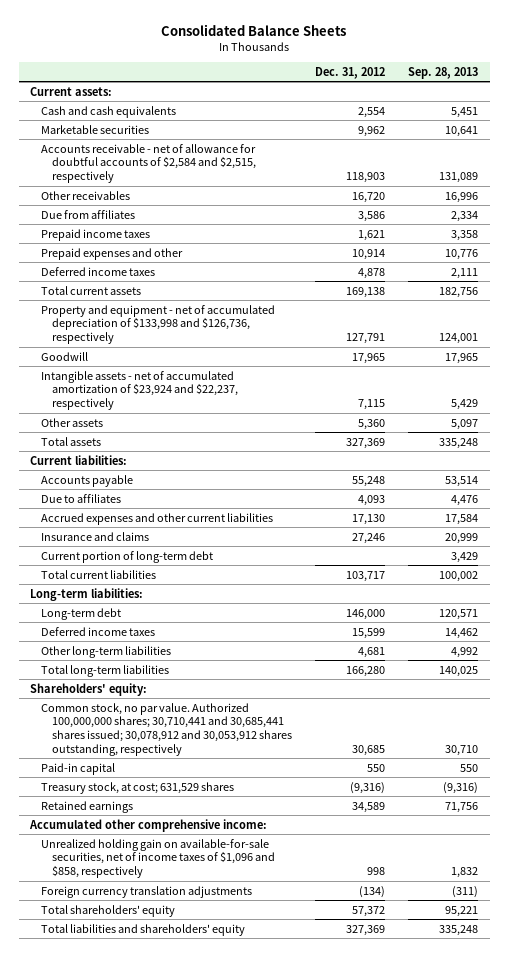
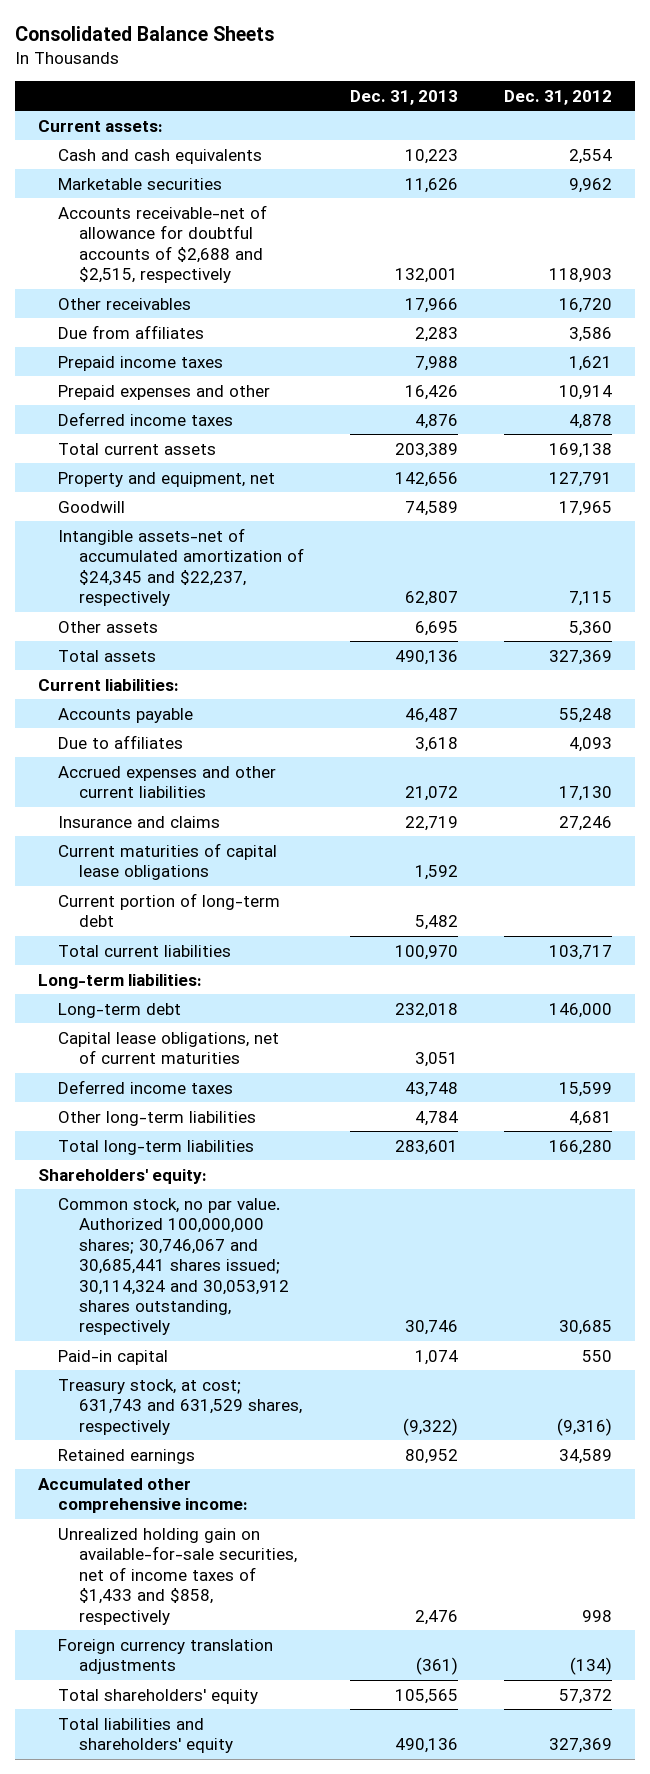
- | Dec. 31, 2012 | Sep. 28, 2013
+ | Dec. 31, 2013 | Dec. 31, 2012
- Accounts receivable - net of allowance for doubtful accounts of $2,584 and $2,515, respectively | 118,903 | 131,089
+ Accounts receivable-net of allowance for doubtful accounts of $2,688 and $2,515, respectively | 132,001 | 118,903
- Property and equipment - net of accumulated depreciation of $133,998 and $126,736, respectively | 127,791 | 124,001
+ Property and equipment, net | 142,656 | 127,791
- Intangible assets - net of accumulated amortization of $23,924 and $22,237, respectively | 7,115 | 5,429
+ Intangible assets-net of accumulated amortization of $24,345 and $22,237, respectively | 62,807 | 7,115
+ Current maturities of capital lease obligations | 1,592 |
+ Capital lease obligations, net of current maturities | 3,051 |
- Common stock, no par value. Authorized 100,000,000 shares; 30,710,441 and 30,685,441 shares issued; 30,078,912 and 30,053,912 shares outstanding, respectively | 30,685 | 30,710
+ Common stock, no par value. Authorized 100,000,000 shares; 30,746,067 and 30,685,441 shares issued; 30,114,324 and 30,053,912 shares outstanding, respectively | 30,746 | 30,685
- Treasury stock, at cost; 631,529 shares | (9,316) | (9,316)
+ Treasury stock, at cost; 631,743 and 631,529 shares, respectively | (9,322) | (9,316)
- Unrealized holding gain on available-for-sale securities, net of income taxes of $1,096 and $858, respectively | 998 | 1,832
+ Unrealized holding gain on available-for-sale securities, net of income taxes of $1,433 and $858, respectively | 2,476 | 998

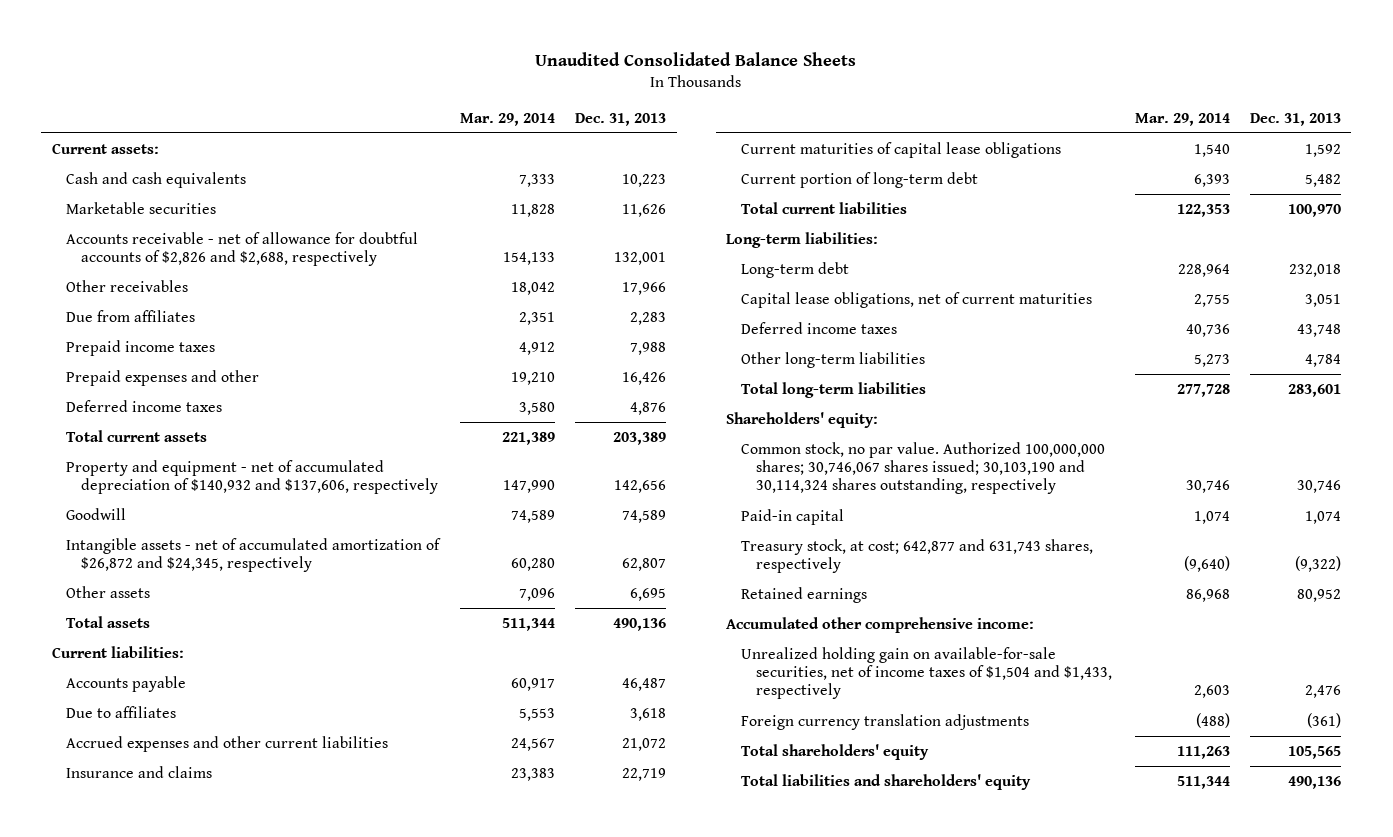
- Consolidated Balance Sheets
+ Unaudited Consolidated Balance Sheets
- | Dec. 31, 2013 | Dec. 31, 2012
+ | Mar. 29, 2014 | Dec. 31, 2013
- Accounts receivable-net of allowance for doubtful accounts of $2,688 and $2,515, respectively | 132,001 | 118,903
+ Accounts receivable - net of allowance for doubtful accounts of $2,826 and $2,688, respectively | 154,133 | 132,001
- Property and equipment, net | 142,656 | 127,791
+ Property and equipment - net of accumulated depreciation of $140,932 and $137,606, respectively | 147,990 | 142,656
- Intangible assets-net of accumulated amortization of $24,345 and $22,237, respectively | 62,807 | 7,115
+ Intangible assets - net of accumulated amortization of $26,872 and $24,345, respectively | 60,280 | 62,807
- Common stock, no par value. Authorized 100,000,000 shares; 30,746,067 and 30,685,441 shares issued; 30,114,324 and 30,053,912 shares outstanding, respectively | 30,746 | 30,685
+ Common stock, no par value. Authorized 100,000,000 shares; 30,746,067 shares issued; 30,103,190 and 30,114,324 shares outstanding, respectively | 30,746 | 30,746
- Treasury stock, at cost; 631,743 and 631,529 shares, respectively | (9,322) | (9,316)
+ Treasury stock, at cost; 642,877 and 631,743 shares, respectively | (9,640) | (9,322)
- Unrealized holding gain on available-for-sale securities, net of income taxes of $1,433 and $858, respectively | 2,476 | 998
+ Unrealized holding gain on available-for-sale securities, net of income taxes of $1,504 and $1,433, respectively | 2,603 | 2,476

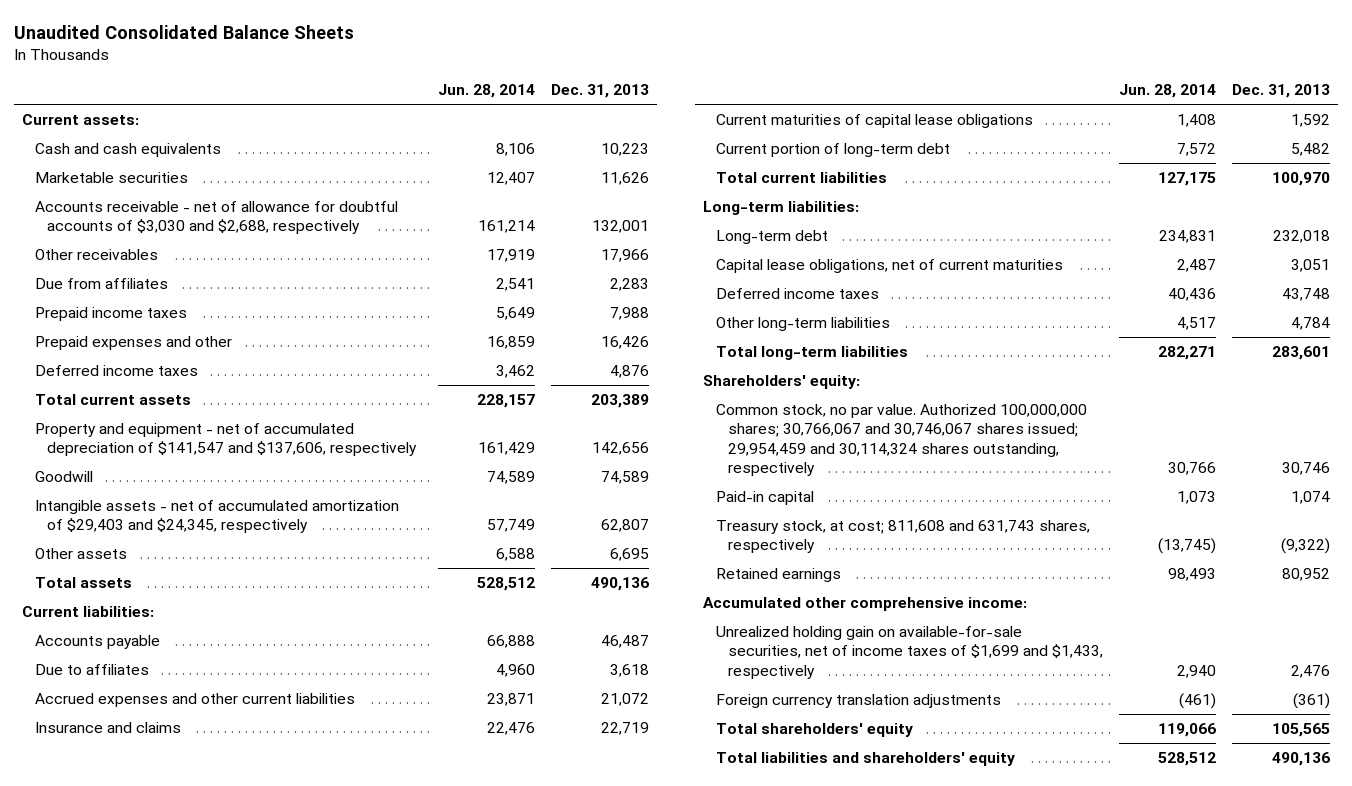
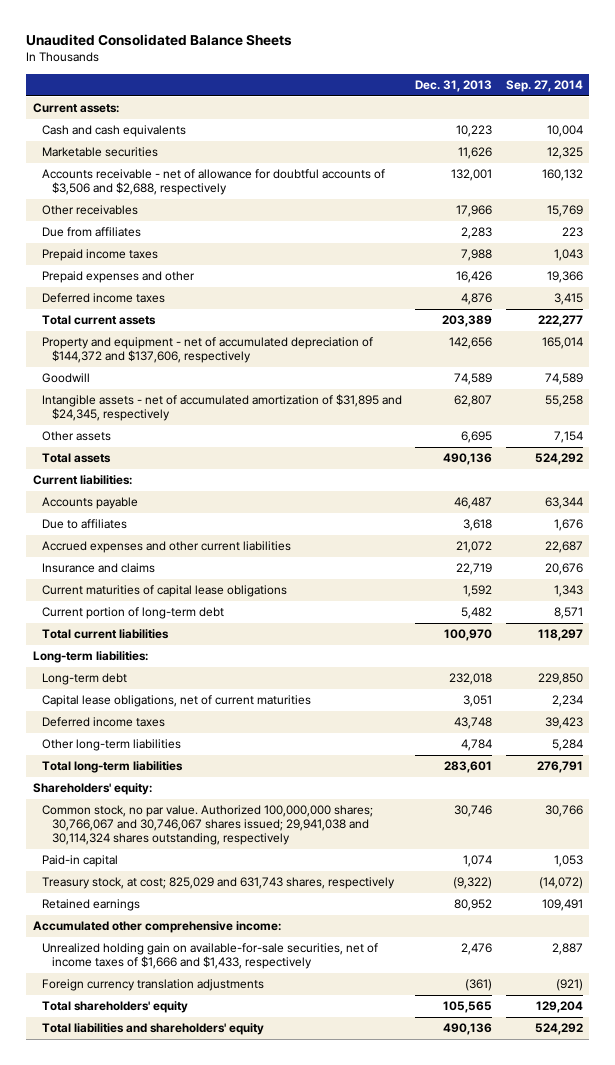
- | Jun. 28, 2014 | Dec. 31, 2013
+ | Dec. 31, 2013 | Sep. 27, 2014
- Accounts receivable - net of allowance for doubtful accounts of $3,030 and $2,688, respectively | 161,214 | 132,001
+ Accounts receivable - net of allowance for doubtful accounts of $3,506 and $2,688, respectively | 132,001 | 160,132
- Property and equipment - net of accumulated depreciation of $141,547 and $137,606, respectively | 161,429 | 142,656
+ Property and equipment - net of accumulated depreciation of $144,372 and $137,606, respectively | 142,656 | 165,014
- Intangible assets - net of accumulated amortization of $29,403 and $24,345, respectively | 57,749 | 62,807
+ Intangible assets - net of accumulated amortization of $31,895 and $24,345, respectively | 62,807 | 55,258
- Common stock, no par value. Authorized 100,000,000 shares; 30,766,067 and 30,746,067 shares issued; 29,954,459 and 30,114,324 shares outstanding, respectively | 30,766 | 30,746
+ Common stock, no par value. Authorized 100,000,000 shares; 30,766,067 and 30,746,067 shares issued; 29,941,038 and 30,114,324 shares outstanding, respectively | 30,746 | 30,766
- Treasury stock, at cost; 811,608 and 631,743 shares, respectively | (13,745) | (9,322)
+ Treasury stock, at cost; 825,029 and 631,743 shares, respectively | (9,322) | (14,072)
- Unrealized holding gain on available-for-sale securities, net of income taxes of $1,699 and $1,433, respectively | 2,940 | 2,476
+ Unrealized holding gain on available-for-sale securities, net of income taxes of $1,666 and $1,433, respectively | 2,476 | 2,887

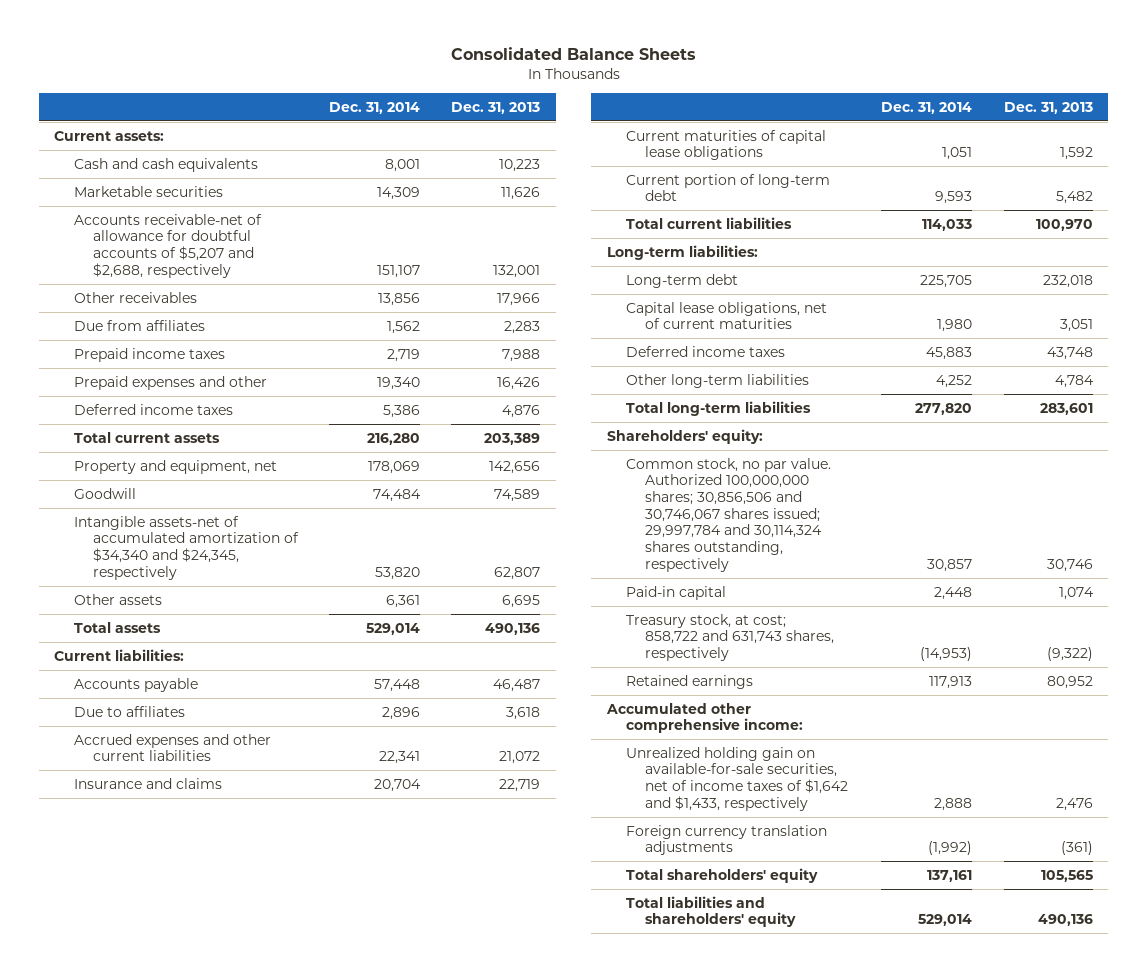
- Unaudited Consolidated Balance Sheets
+ Consolidated Balance Sheets
- | Dec. 31, 2013 | Sep. 27, 2014
+ | Dec. 31, 2014 | Dec. 31, 2013
- Accounts receivable - net of allowance for doubtful accounts of $3,506 and $2,688, respectively | 132,001 | 160,132
+ Accounts receivable-net of allowance for doubtful accounts of $5,207 and $2,688, respectively | 151,107 | 132,001
- Property and equipment - net of accumulated depreciation of $144,372 and $137,606, respectively | 142,656 | 165,014
+ Property and equipment, net | 178,069 | 142,656
- Intangible assets - net of accumulated amortization of $31,895 and $24,345, respectively | 62,807 | 55,258
+ Intangible assets-net of accumulated amortization of $34,340 and $24,345, respectively | 53,820 | 62,807
- Common stock, no par value. Authorized 100,000,000 shares; 30,766,067 and 30,746,067 shares issued; 29,941,038 and 30,114,324 shares outstanding, respectively | 30,746 | 30,766
+ Common stock, no par value. Authorized 100,000,000 shares; 30,856,506 and 30,746,067 shares issued; 29,997,784 and 30,114,324 shares outstanding, respectively | 30,857 | 30,746
- Treasury stock, at cost; 825,029 and 631,743 shares, respectively | (9,322) | (14,072)
+ Treasury stock, at cost; 858,722 and 631,743 shares, respectively | (14,953) | (9,322)
- Unrealized holding gain on available-for-sale securities, net of income taxes of $1,666 and $1,433, respectively | 2,476 | 2,887
+ Unrealized holding gain on available-for-sale securities, net of income taxes of $1,642 and $1,433, respectively | 2,888 | 2,476

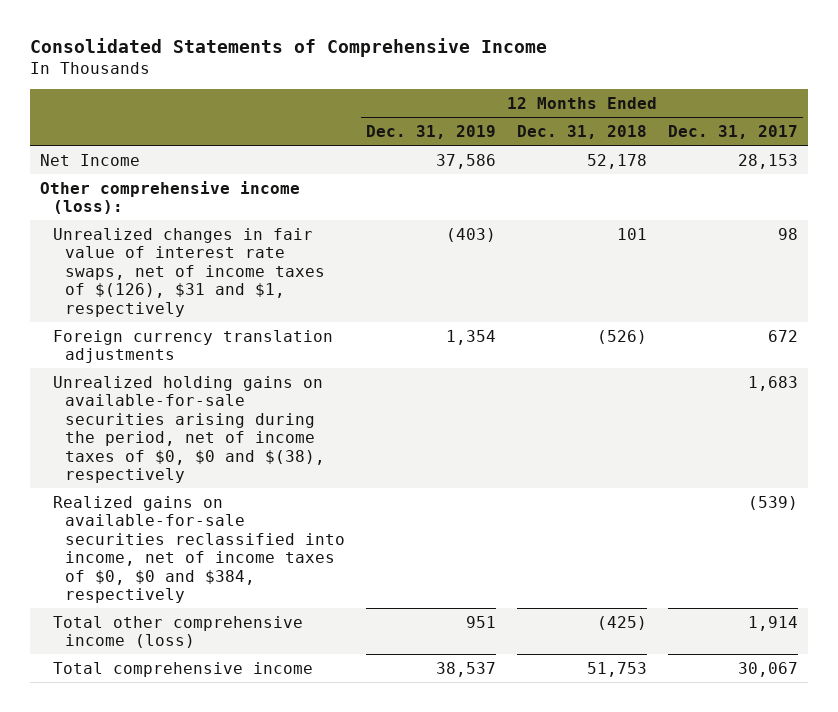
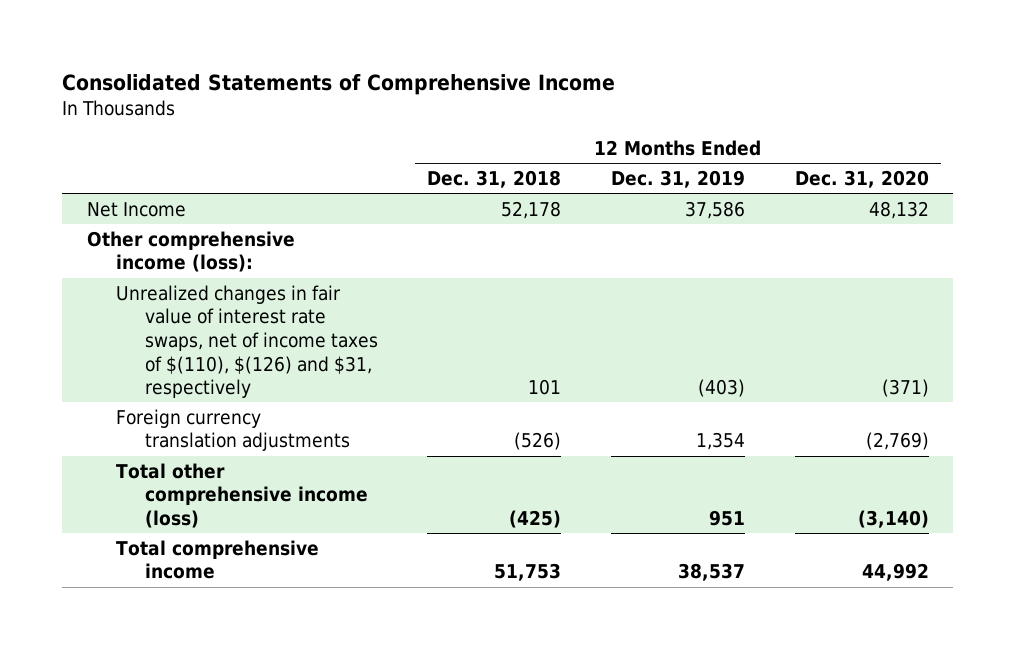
- | 12 Months Ended Dec. 31, 2019 | 12 Months Ended Dec. 31, 2018 | 12 Months Ended Dec. 31, 2017
+ | 12 Months Ended Dec. 31, 2018 | 12 Months Ended Dec. 31, 2019 | 12 Months Ended Dec. 31, 2020
- Unrealized changes in fair value of interest rate swaps, net of income taxes of $(126), $31 and $1, respectively | (403) | 101 | 98
+ Unrealized changes in fair value of interest rate swaps, net of income taxes of $(110), $(126) and $31, respectively | 101 | (403) | (371)
- Unrealized holding gains on available-for-sale securities arising during the period, net of income taxes of $0, $0 and $(38), respectively | | | 1,683
- Realized gains on available-for-sale securities reclassified into income, net of income taxes of $0, $0 and $384, respectively | | | (539)

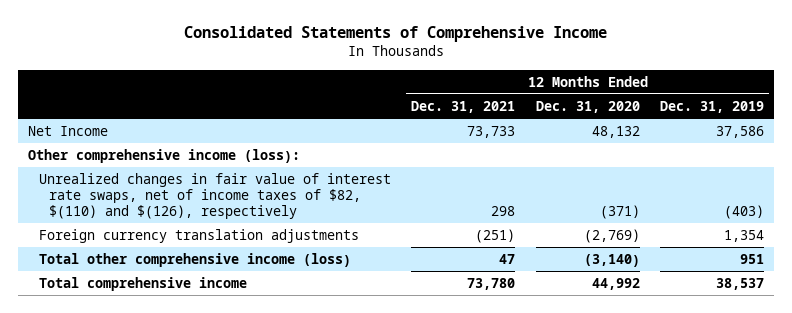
- | 12 Months Ended Dec. 31, 2018 | 12 Months Ended Dec. 31, 2019 | 12 Months Ended Dec. 31, 2020
+ | 12 Months Ended Dec. 31, 2021 | 12 Months Ended Dec. 31, 2020 | 12 Months Ended Dec. 31, 2019
- Unrealized changes in fair value of interest rate swaps, net of income taxes of $(110), $(126) and $31, respectively | 101 | (403) | (371)
+ Unrealized changes in fair value of interest rate swaps, net of income taxes of $82, $(110) and $(126), respectively | 298 | (371) | (403)

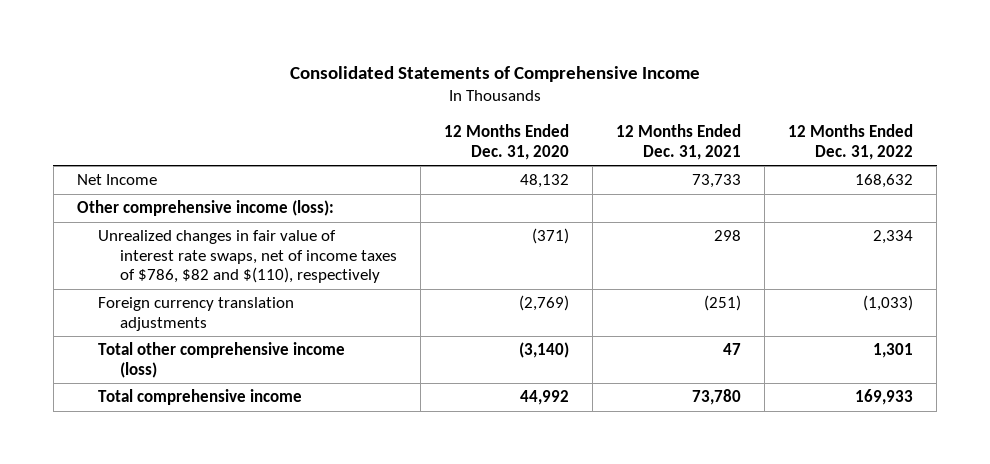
- | 12 Months Ended Dec. 31, 2021 | 12 Months Ended Dec. 31, 2020 | 12 Months Ended Dec. 31, 2019
+ | 12 Months Ended Dec. 31, 2020 | 12 Months Ended Dec. 31, 2021 | 12 Months Ended Dec. 31, 2022
- Unrealized changes in fair value of interest rate swaps, net of income taxes of $82, $(110) and $(126), respectively | 298 | (371) | (403)
+ Unrealized changes in fair value of interest rate swaps, net of income taxes of $786, $82 and $(110), respectively | (371) | 298 | 2,334

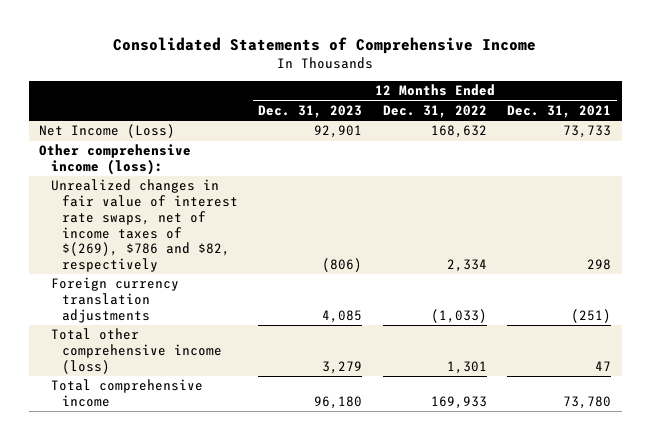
- | 12 Months Ended Dec. 31, 2020 | 12 Months Ended Dec. 31, 2021 | 12 Months Ended Dec. 31, 2022
+ | 12 Months Ended Dec. 31, 2023 | 12 Months Ended Dec. 31, 2022 | 12 Months Ended Dec. 31, 2021
- Net Income | 48,132 | 73,733 | 168,632
+ Net Income (Loss) | 92,901 | 168,632 | 73,733
- Unrealized changes in fair value of interest rate swaps, net of income taxes of $786, $82 and $(110), respectively | (371) | 298 | 2,334
+ Unrealized changes in fair value of interest rate swaps, net of income taxes of $(269), $786 and $82, respectively | (806) | 2,334 | 298

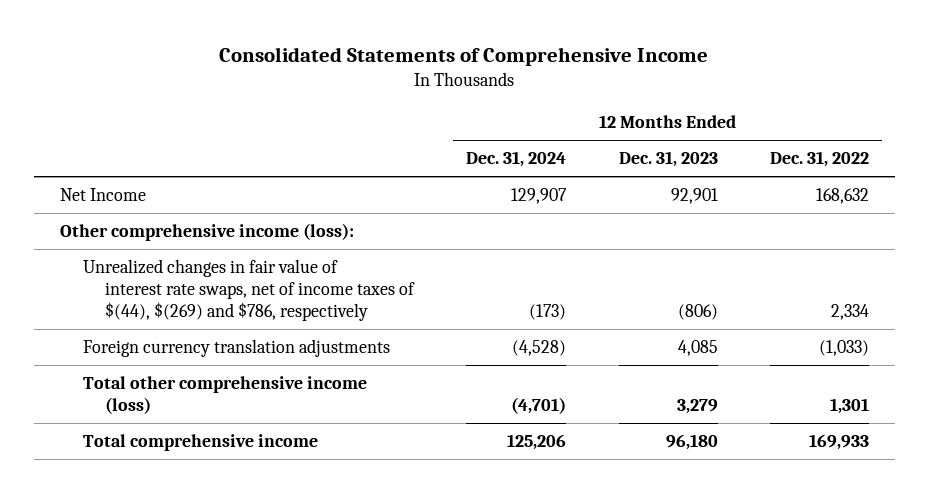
- | 12 Months Ended Dec. 31, 2023 | 12 Months Ended Dec. 31, 2022 | 12 Months Ended Dec. 31, 2021
+ | 12 Months Ended Dec. 31, 2024 | 12 Months Ended Dec. 31, 2023 | 12 Months Ended Dec. 31, 2022
- Net Income (Loss) | 92,901 | 168,632 | 73,733
+ Net Income | 129,907 | 92,901 | 168,632
- Unrealized changes in fair value of interest rate swaps, net of income taxes of $(269), $786 and $82, respectively | (806) | 2,334 | 298
+ Unrealized changes in fair value of interest rate swaps, net of income taxes of $(44), $(269) and $786, respectively | (173) | (806) | 2,334

